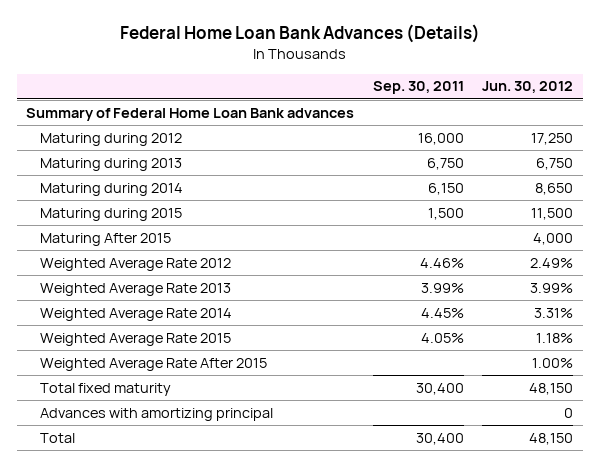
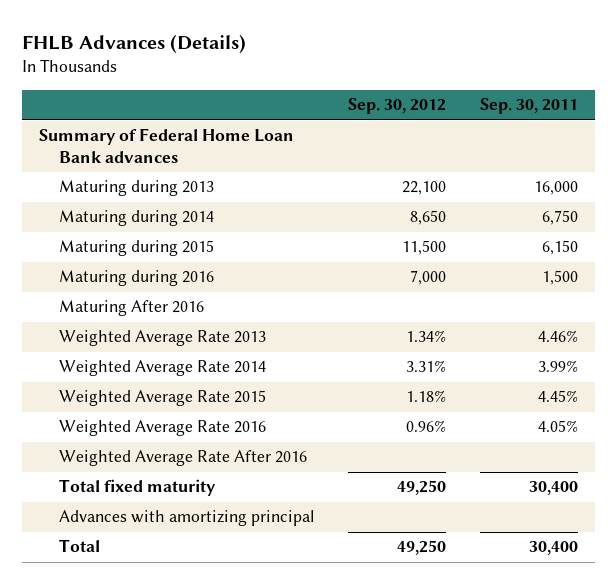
- Federal Home Loan Bank Advances (Details)
+ FHLB Advances (Details)
- | Sep. 30, 2011 | Jun. 30, 2012
+ | Sep. 30, 2012 | Sep. 30, 2011
- Maturing during 2012 | 16,000 | 17,250
- Maturing during 2013 | 6,750 | 6,750
- Maturing during 2014 | 6,150 | 8,650
- Maturing during 2015 | 1,500 | 11,500
- Maturing After 2015 | | 4,000
- Weighted Average Rate 2012 | 4.46% | 2.49%
- Weighted Average Rate 2013 | 3.99% | 3.99%
- Weighted Average Rate 2014 | 4.45% | 3.31%
- Weighted Average Rate 2015 | 4.05% | 1.18%
- Weighted Average Rate After 2015 | | 1.00%
+ Maturing during 2013 | 22,100 | 16,000
+ Maturing during 2014 | 8,650 | 6,750
+ Maturing during 2015 | 11,500 | 6,150
+ Maturing during 2016 | 7,000 | 1,500
+ Maturing After 2016
+ Weighted Average Rate 2013 | 1.34% | 4.46%
+ Weighted Average Rate 2014 | 3.31% | 3.99%
+ Weighted Average Rate 2015 | 1.18% | 4.45%
+ Weighted Average Rate 2016 | 0.96% | 4.05%
+ Weighted Average Rate After 2016

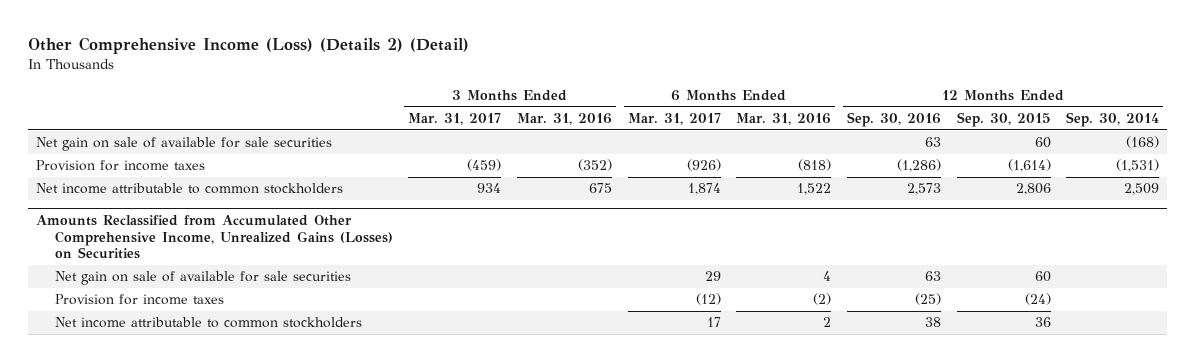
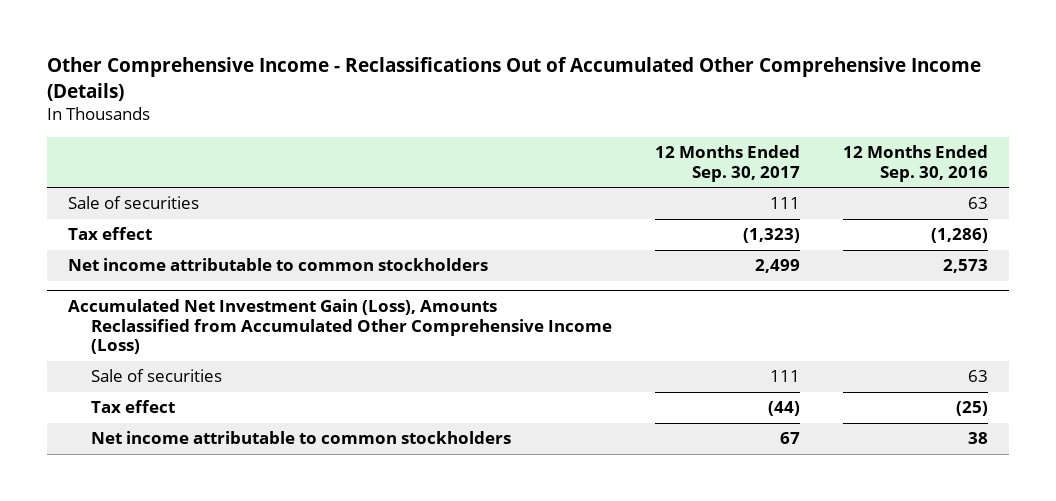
- Other Comprehensive Income (Loss) (Details 2) (Detail)
+ Other Comprehensive Income - Reclassifications Out of Accumulated Other Comprehensive Income (Details)
- | 3 Months Ended Mar. 31, 2017 | 3 Months Ended Mar. 31, 2016 | 6 Months Ended Mar. 31, 2017 | 6 Months Ended Mar. 31, 2016 | 12 Months Ended Sep. 30, 2016 | 12 Months Ended Sep. 30, 2015 | 12 Months Ended Sep. 30, 2014
+ | 12 Months Ended Sep. 30, 2017 | 12 Months Ended Sep. 30, 2016
- Net gain on sale of available for sale securities | | | | | 63 | 60 | (168)
- Provision for income taxes | (459) | (352) | (926) | (818) | (1,286) | (1,614) | (1,531)
+ Sale of securities | 111 | 63
+ Tax effect | (1,323) | (1,286)
- Amounts Reclassified from Accumulated Other Comprehensive Income, Unrealized Gains (Losses) on Securities
- Net gain on sale of available for sale securities | | | 29 | 4 | 63 | 60 |
- Provision for income taxes | | | (12) | (2) | (25) | (24) |
+ Accumulated Net Investment Gain (Loss), Amounts Reclassified from Accumulated Other Comprehensive Income (Loss)
+ Sale of securities | 111 | 63
+ Tax effect | (44) | (25)

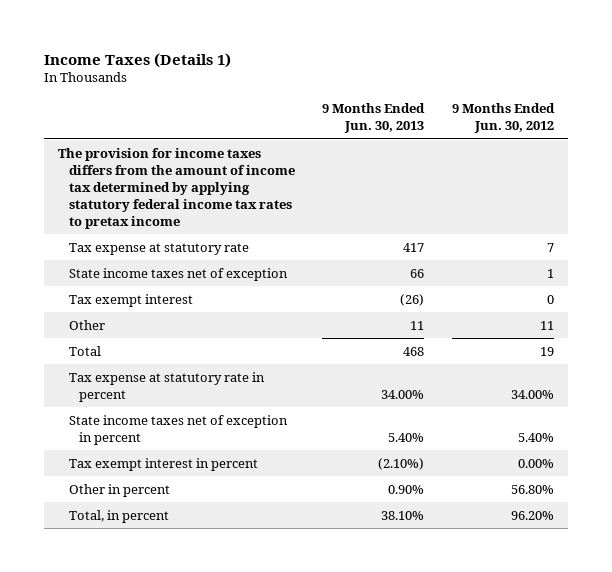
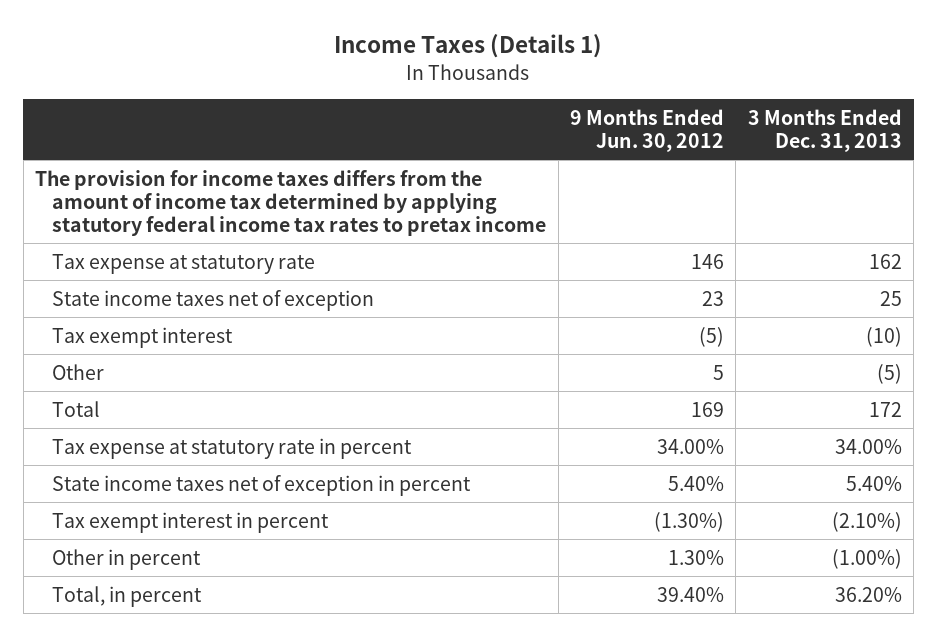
- | 9 Months Ended Jun. 30, 2013 | 9 Months Ended Jun. 30, 2012
+ | 9 Months Ended Jun. 30, 2012 | 3 Months Ended Dec. 31, 2013
- Tax expense at statutory rate | 417 | 7
- State income taxes net of exception | 66 | 1
- Tax exempt interest | (26) | 0
- Other | 11 | 11
- Total | 468 | 19
+ Tax expense at statutory rate | 146 | 162
+ State income taxes net of exception | 23 | 25
+ Tax exempt interest | (5) | (10)
+ Other | 5 | (5)
+ Total | 169 | 172
- Tax exempt interest in percent | (2.10%) | 0.00%
- Other in percent | 0.90% | 56.80%
- Total, in percent | 38.10% | 96.20%
+ Tax exempt interest in percent | (1.30%) | (2.10%)
+ Other in percent | 1.30% | (1.00%)
+ Total, in percent | 39.40% | 36.20%

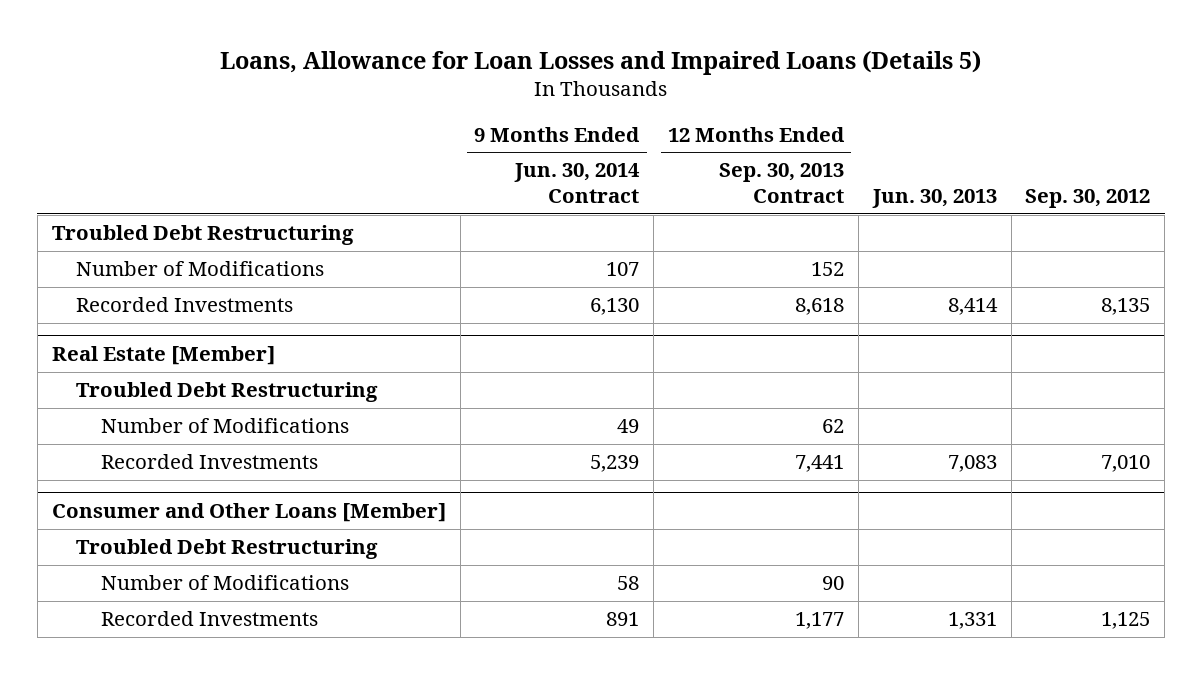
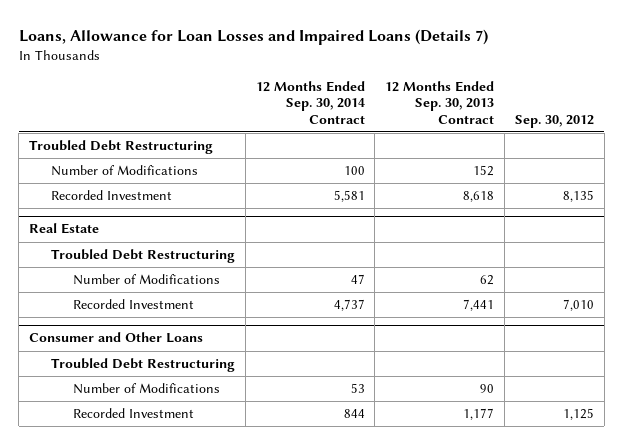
- Loans, Allowance for Loan Losses and Impaired Loans (Details 5)
+ Loans, Allowance for Loan Losses and Impaired Loans (Details 7)
- | 9 Months Ended Jun. 30, 2014 Contract | 12 Months Ended Sep. 30, 2013 Contract | Jun. 30, 2013 | Sep. 30, 2012
+ | 12 Months Ended Sep. 30, 2014 Contract | 12 Months Ended Sep. 30, 2013 Contract | Sep. 30, 2012
- Recorded Investments | 6,130 | 8,618 | 8,414 | 8,135
- Real Estate [Member]
+ Recorded Investment | 5,581 | 8,618 | 8,135
+ Real Estate
- Recorded Investments | 5,239 | 7,441 | 7,083 | 7,010
- Consumer and Other Loans [Member]
+ Recorded Investment | 4,737 | 7,441 | 7,010
+ Consumer and Other Loans
- Recorded Investments | 891 | 1,177 | 1,331 | 1,125
+ Recorded Investment | 844 | 1,177 | 1,125

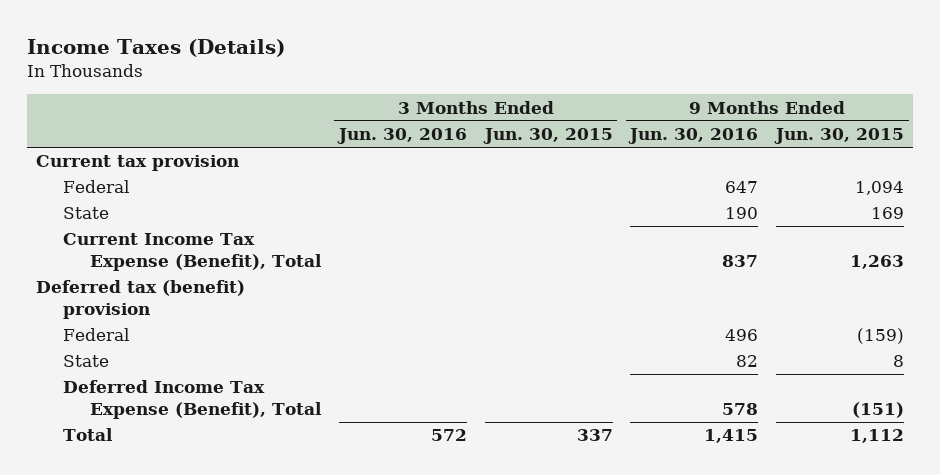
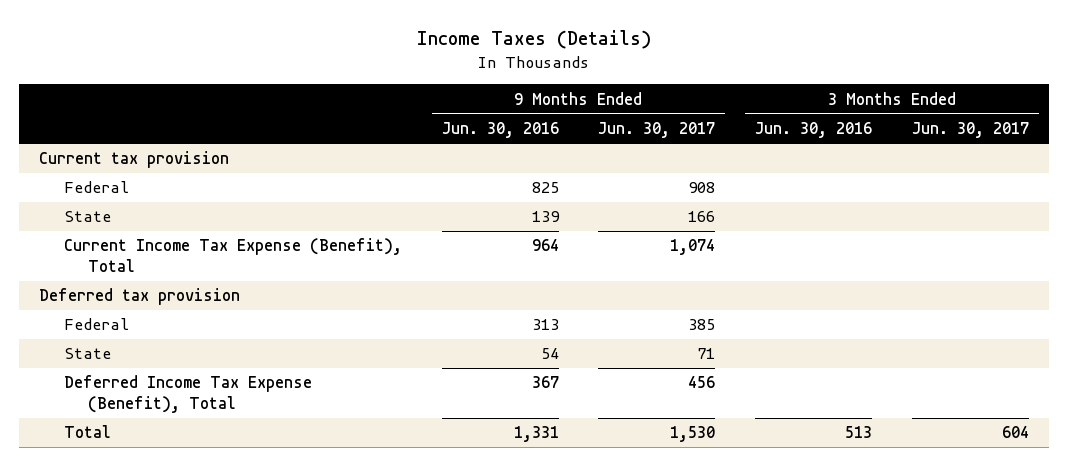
- | 3 Months Ended Jun. 30, 2016 | 3 Months Ended Jun. 30, 2015 | 9 Months Ended Jun. 30, 2016 | 9 Months Ended Jun. 30, 2015
+ | 9 Months Ended Jun. 30, 2016 | 9 Months Ended Jun. 30, 2017 | 3 Months Ended Jun. 30, 2016 | 3 Months Ended Jun. 30, 2017
- Federal | | | 647 | 1,094
- State | | | 190 | 169
- Current Income Tax Expense (Benefit), Total | | | 837 | 1,263
- Deferred tax (benefit) provision
- Federal | | | 496 | (159)
- State | | | 82 | 8
- Deferred Income Tax Expense (Benefit), Total | | | 578 | (151)
- Total | 572 | 337 | 1,415 | 1,112
+ Federal | 825 | 908 | |
+ State | 139 | 166 | |
+ Current Income Tax Expense (Benefit), Total | 964 | 1,074 | |
+ Deferred tax provision
+ Federal | 313 | 385 | |
+ State | 54 | 71 | |
+ Deferred Income Tax Expense (Benefit), Total | 367 | 456 | |
+ Total | 1,331 | 1,530 | 513 | 604

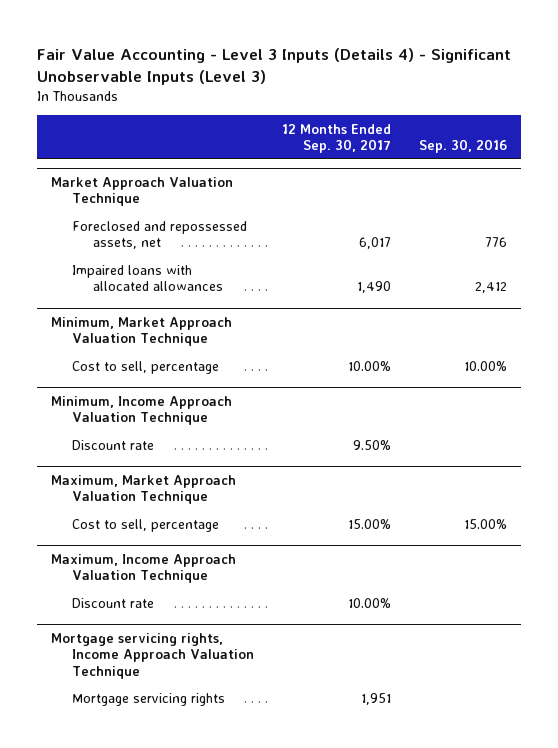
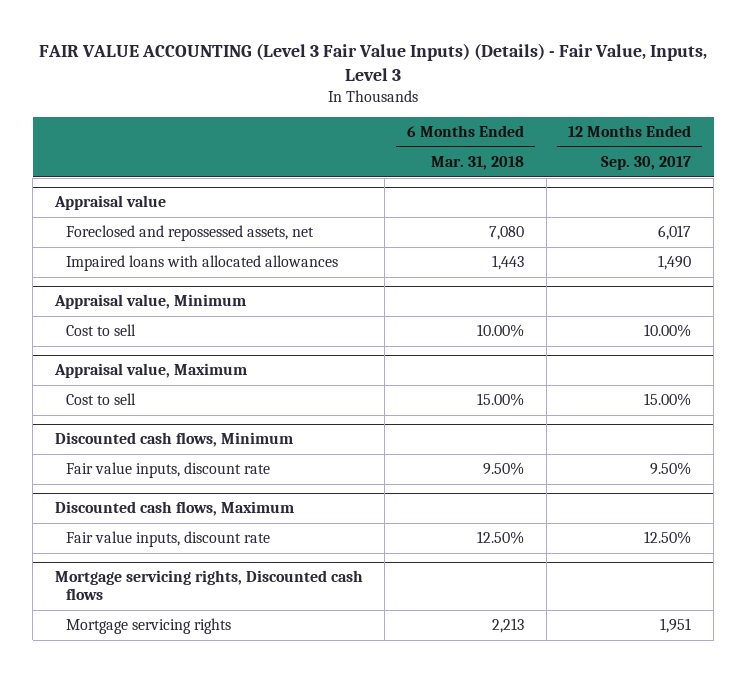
- Fair Value Accounting - Level 3 Inputs (Details 4) - Significant Unobservable Inputs (Level 3)
+ FAIR VALUE ACCOUNTING (Level 3 Fair Value Inputs) (Details) - Fair Value, Inputs, Level 3
- | 12 Months Ended Sep. 30, 2017 | Sep. 30, 2016
+ | 6 Months Ended Mar. 31, 2018 | 12 Months Ended Sep. 30, 2017
- Market Approach Valuation Technique
+ Appraisal value
- Minimum, Market Approach Valuation Technique
- Cost to sell, percentage | 10.00% | 10.00%
- Minimum, Income Approach Valuation Technique
- Discount rate | 9.50% |
- Maximum, Market Approach Valuation Technique
- Cost to sell, percentage | 15.00% | 15.00%
- Maximum, Income Approach Valuation Technique
- Discount rate | 10.00% |
- Mortgage servicing rights, Income Approach Valuation Technique
+ Appraisal value, Minimum
+ Cost to sell | 10.00% | 10.00%
+ Appraisal value, Maximum
+ Cost to sell | 15.00% | 15.00%
+ Discounted cash flows, Minimum
+ Fair value inputs, discount rate | 9.50% | 9.50%
+ Discounted cash flows, Maximum
+ Fair value inputs, discount rate | 12.50% | 12.50%
+ Mortgage servicing rights, Discounted cash flows

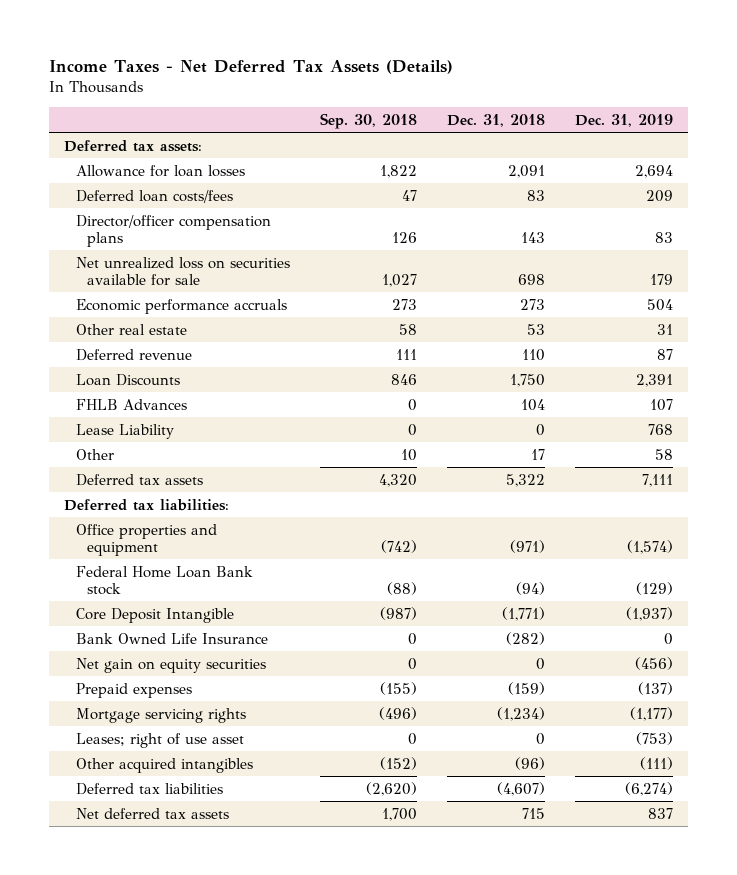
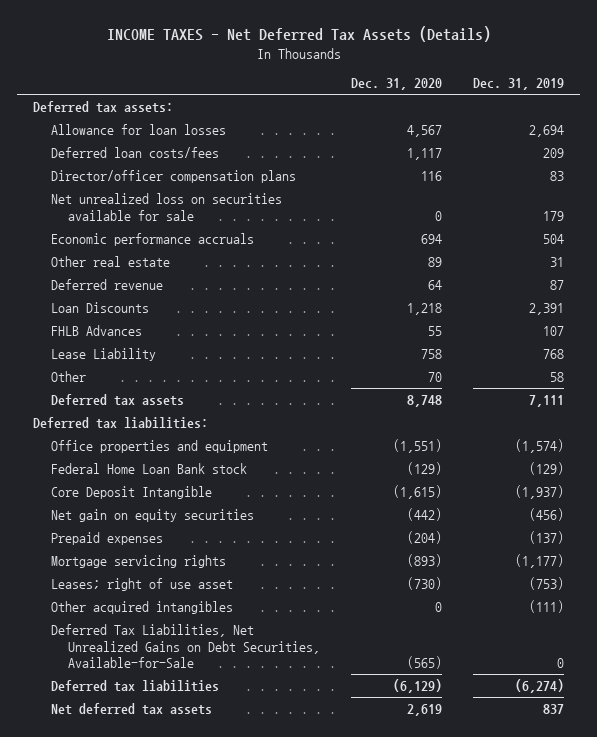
- Income Taxes - Net Deferred Tax Assets (Details)
+ INCOME TAXES - Net Deferred Tax Assets (Details)
- | Sep. 30, 2018 | Dec. 31, 2018 | Dec. 31, 2019
+ | Dec. 31, 2020 | Dec. 31, 2019
- Bank Owned Life Insurance | 0 | (282) | 0
+ Deferred Tax Liabilities, Net Unrealized Gains on Debt Securities, Available-for-Sale | (565) | 0

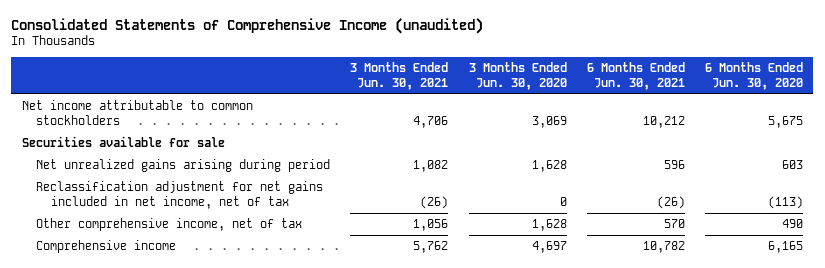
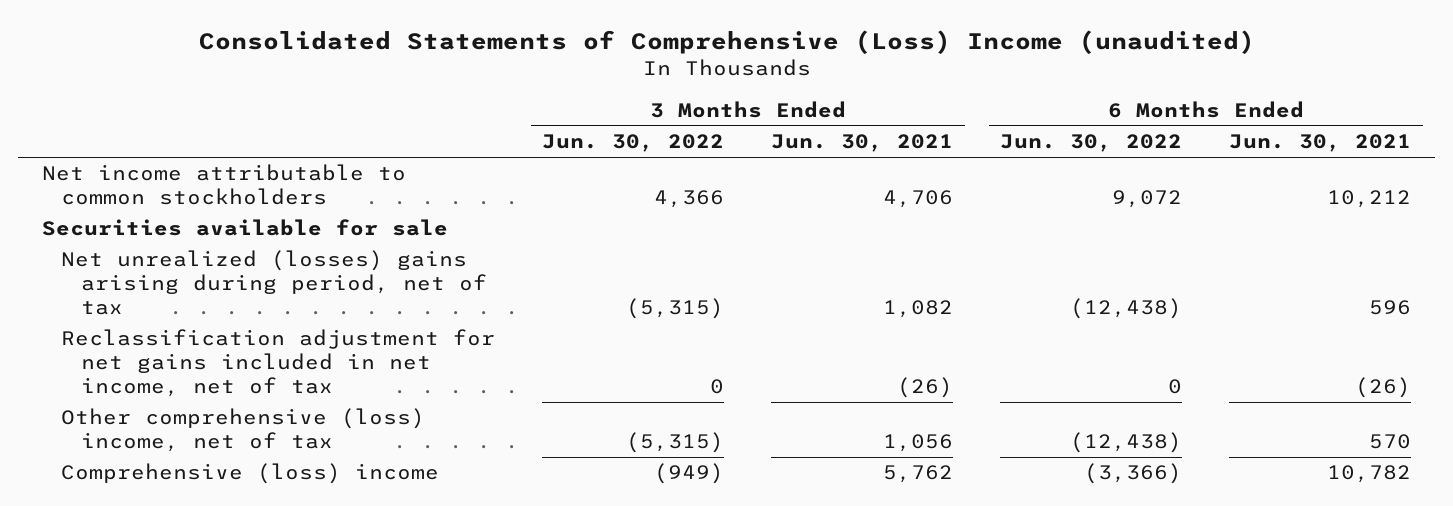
- Consolidated Statements of Comprehensive Income (unaudited)
+ Consolidated Statements of Comprehensive (Loss) Income (unaudited)
- | 3 Months Ended Jun. 30, 2021 | 3 Months Ended Jun. 30, 2020 | 6 Months Ended Jun. 30, 2021 | 6 Months Ended Jun. 30, 2020
+ | 3 Months Ended Jun. 30, 2022 | 3 Months Ended Jun. 30, 2021 | 6 Months Ended Jun. 30, 2022 | 6 Months Ended Jun. 30, 2021
- Net unrealized gains arising during period | 1,082 | 1,628 | 596 | 603
+ Net unrealized (losses) gains arising during period, net of tax | (5,315) | 1,082 | (12,438) | 596
- Other comprehensive income, net of tax | 1,056 | 1,628 | 570 | 490
- Comprehensive income | 5,762 | 4,697 | 10,782 | 6,165
+ Other comprehensive (loss) income, net of tax | (5,315) | 1,056 | (12,438) | 570
+ Comprehensive (loss) income | (949) | 5,762 | (3,366) | 10,782

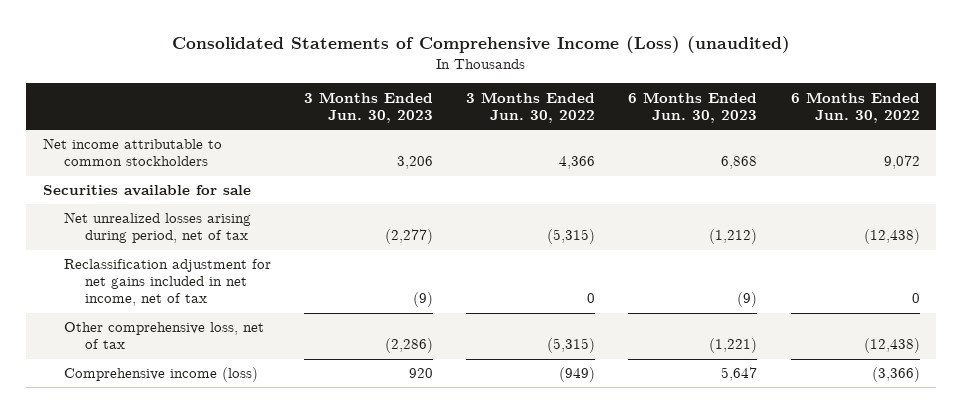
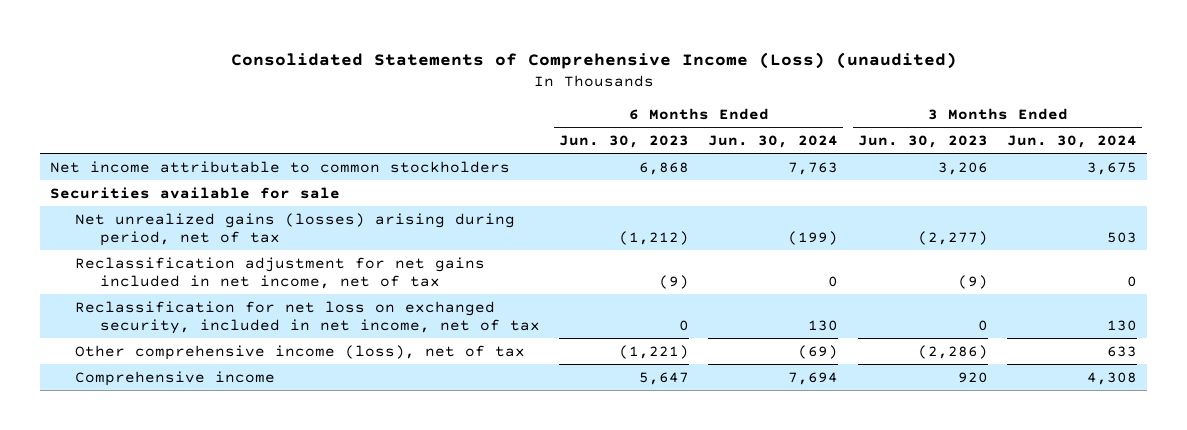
- | 3 Months Ended Jun. 30, 2023 | 3 Months Ended Jun. 30, 2022 | 6 Months Ended Jun. 30, 2023 | 6 Months Ended Jun. 30, 2022
+ | 6 Months Ended Jun. 30, 2023 | 6 Months Ended Jun. 30, 2024 | 3 Months Ended Jun. 30, 2023 | 3 Months Ended Jun. 30, 2024
- Net unrealized losses arising during period, net of tax | (2,277) | (5,315) | (1,212) | (12,438)
+ Net unrealized gains (losses) arising during period, net of tax | (1,212) | (199) | (2,277) | 503
- Other comprehensive loss, net of tax | (2,286) | (5,315) | (1,221) | (12,438)
- Comprehensive income (loss) | 920 | (949) | 5,647 | (3,366)
+ Reclassification for net loss on exchanged security, included in net income, net of tax | 0 | 130 | 0 | 130
+ Other comprehensive income (loss), net of tax | (1,221) | (69) | (2,286) | 633
+ Comprehensive income | 5,647 | 7,694 | 920 | 4,308

